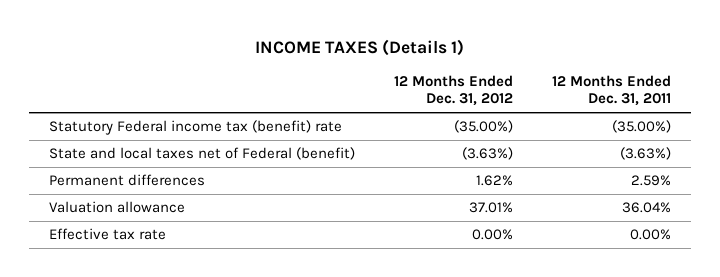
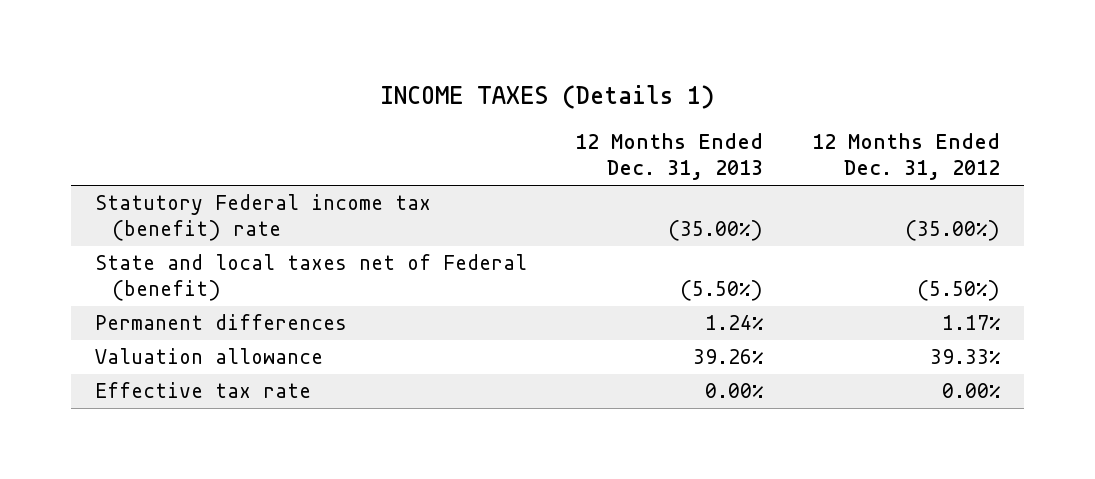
- | 12 Months Ended Dec. 31, 2012 | 12 Months Ended Dec. 31, 2011
+ | 12 Months Ended Dec. 31, 2013 | 12 Months Ended Dec. 31, 2012
- State and local taxes net of Federal (benefit) | (3.63%) | (3.63%)
- Permanent differences | 1.62% | 2.59%
- Valuation allowance | 37.01% | 36.04%
+ State and local taxes net of Federal (benefit) | (5.50%) | (5.50%)
+ Permanent differences | 1.24% | 1.17%
+ Valuation allowance | 39.26% | 39.33%

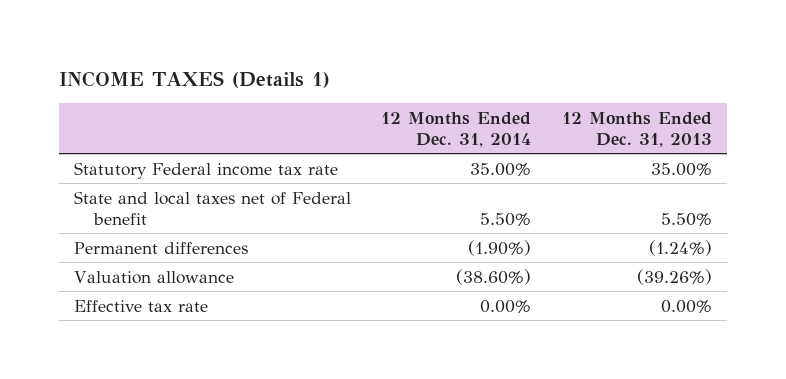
- | 12 Months Ended Dec. 31, 2013 | 12 Months Ended Dec. 31, 2012
+ | 12 Months Ended Dec. 31, 2014 | 12 Months Ended Dec. 31, 2013
- Statutory Federal income tax (benefit) rate | (35.00%) | (35.00%)
- State and local taxes net of Federal (benefit) | (5.50%) | (5.50%)
- Permanent differences | 1.24% | 1.17%
- Valuation allowance | 39.26% | 39.33%
+ Statutory Federal income tax rate | 35.00% | 35.00%
+ State and local taxes net of Federal benefit | 5.50% | 5.50%
+ Permanent differences | (1.90%) | (1.24%)
+ Valuation allowance | (38.60%) | (39.26%)

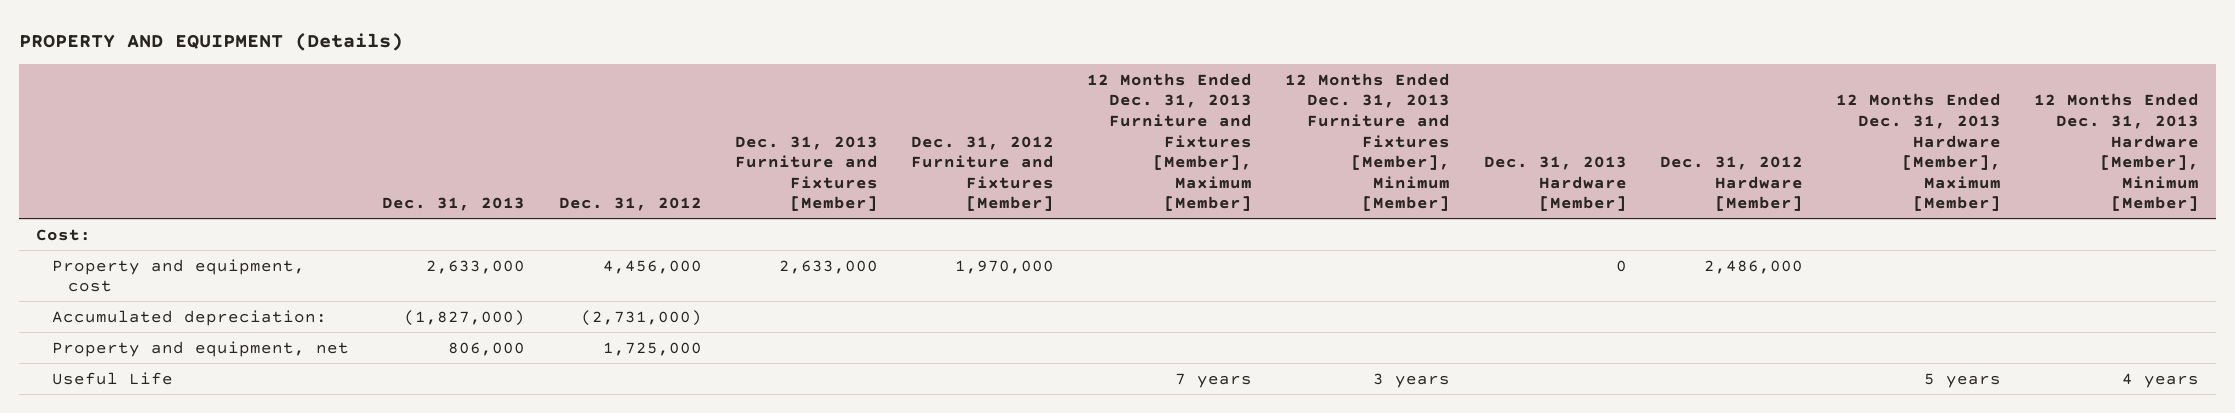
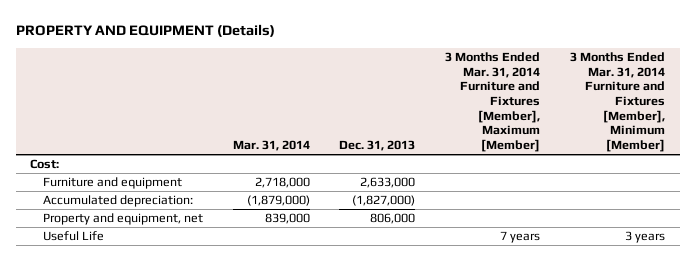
- | Dec. 31, 2013 | Dec. 31, 2012 | Dec. 31, 2013 Furniture and Fixtures [Member] | Dec. 31, 2012 Furniture and Fixtures [Member] | 12 Months Ended Dec. 31, 2013 Furniture and Fixtures [Member], Maximum [Member] | 12 Months Ended Dec. 31, 2013 Furniture and Fixtures [Member], Minimum [Member] | Dec. 31, 2013 Hardware [Member] | Dec. 31, 2012 Hardware [Member] | 12 Months Ended Dec. 31, 2013 Hardware [Member], Maximum [Member] | 12 Months Ended Dec. 31, 2013 Hardware [Member], Minimum [Member]
+ | Mar. 31, 2014 | Dec. 31, 2013 | 3 Months Ended Mar. 31, 2014 Furniture and Fixtures [Member], Maximum [Member] | 3 Months Ended Mar. 31, 2014 Furniture and Fixtures [Member], Minimum [Member]
- Property and equipment, cost | 2,633,000 | 4,456,000 | 2,633,000 | 1,970,000 | | | 0 | 2,486,000 | |
+ Furniture and equipment | 2,718,000 | 2,633,000 | |

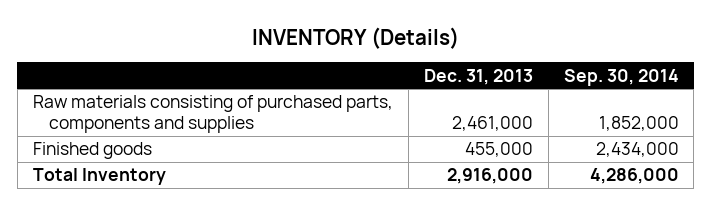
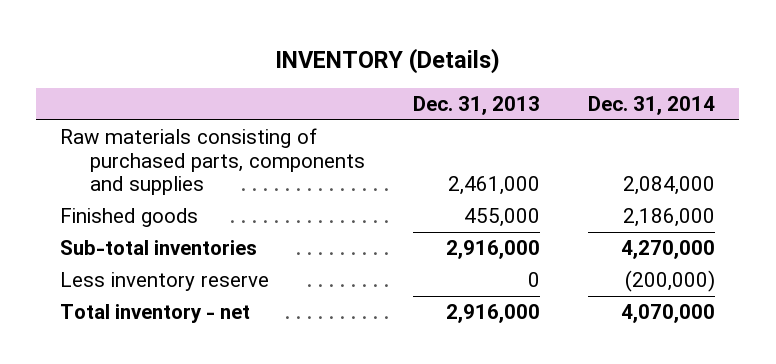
- | Dec. 31, 2013 | Sep. 30, 2014
+ | Dec. 31, 2013 | Dec. 31, 2014
- Total Inventory | 2,916,000 | 4,286,000
+ Sub-total inventories | 2,916,000 | 4,270,000
+ Less inventory reserve | 0 | (200,000)
+ Total inventory - net | 2,916,000 | 4,070,000

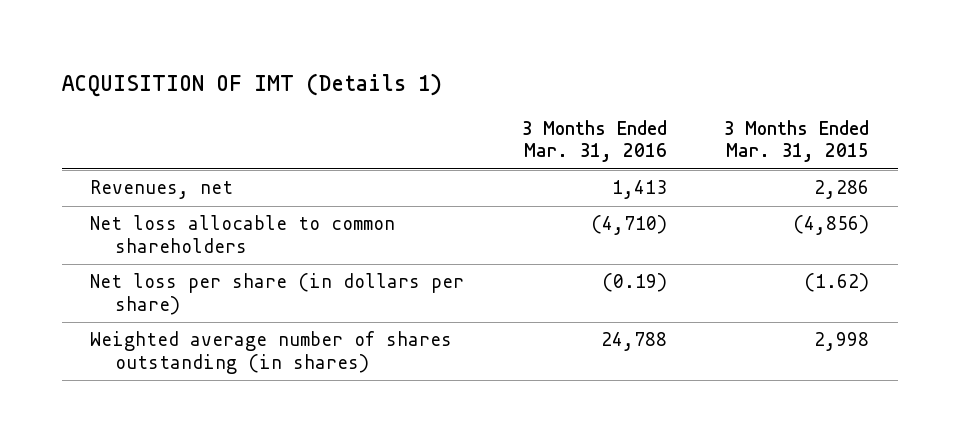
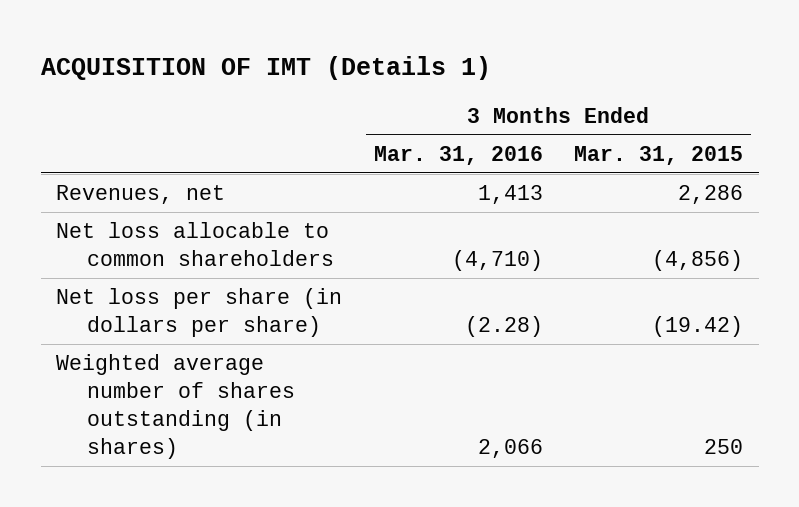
- Net loss per share (in dollars per share) | (0.19) | (1.62)
- Weighted average number of shares outstanding (in shares) | 24,788 | 2,998
+ Net loss per share (in dollars per share) | (2.28) | (19.42)
+ Weighted average number of shares outstanding (in shares) | 2,066 | 250

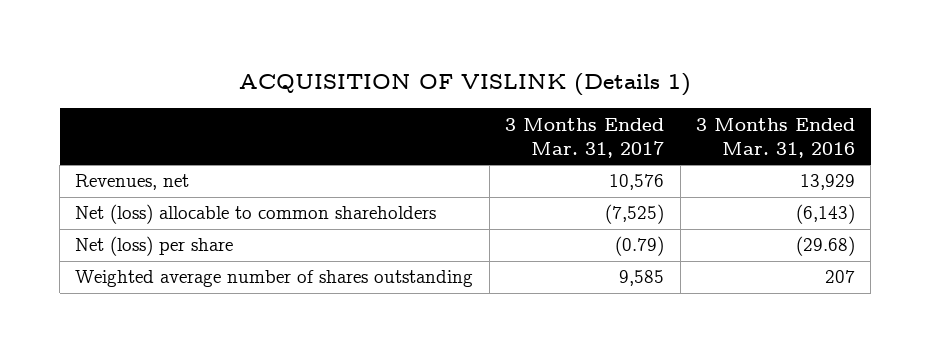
- ACQUISITION OF IMT (Details 1)
+ ACQUISITION OF VISLINK (Details 1)
- | 3 Months Ended Mar. 31, 2016 | 3 Months Ended Mar. 31, 2015
+ | 3 Months Ended Mar. 31, 2017 | 3 Months Ended Mar. 31, 2016
- Revenues, net | 1,413 | 2,286
- Net loss allocable to common shareholders | (4,710) | (4,856)
- Net loss per share (in dollars per share) | (2.28) | (19.42)
- Weighted average number of shares outstanding (in shares) | 2,066 | 250
+ Revenues, net | 10,576 | 13,929
+ Net (loss) allocable to common shareholders | (7,525) | (6,143)
+ Net (loss) per share | (0.79) | (29.68)
+ Weighted average number of shares outstanding | 9,585 | 207

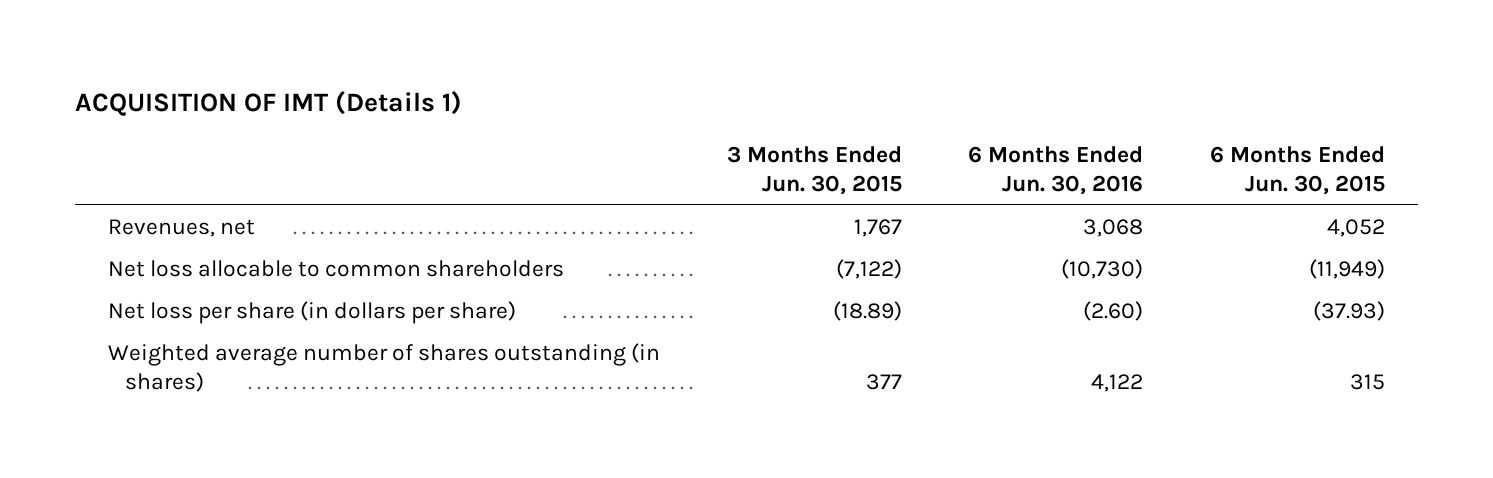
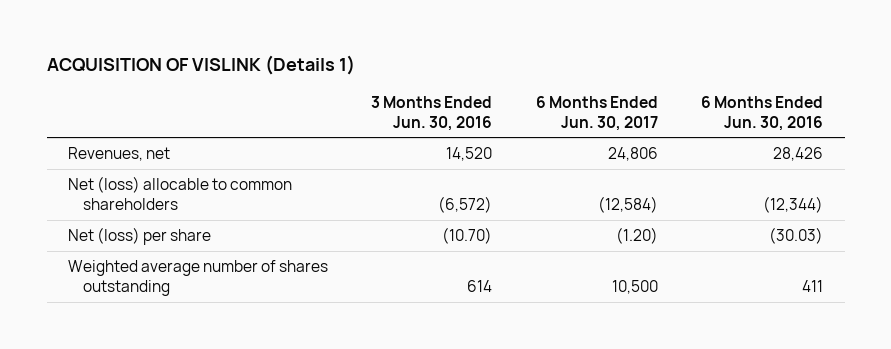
- ACQUISITION OF IMT (Details 1)
+ ACQUISITION OF VISLINK (Details 1)
- | 3 Months Ended Jun. 30, 2015 | 6 Months Ended Jun. 30, 2016 | 6 Months Ended Jun. 30, 2015
+ | 3 Months Ended Jun. 30, 2016 | 6 Months Ended Jun. 30, 2017 | 6 Months Ended Jun. 30, 2016
- Revenues, net | 1,767 | 3,068 | 4,052
- Net loss allocable to common shareholders | (7,122) | (10,730) | (11,949)
- Net loss per share (in dollars per share) | (18.89) | (2.60) | (37.93)
- Weighted average number of shares outstanding (in shares) | 377 | 4,122 | 315
+ Revenues, net | 14,520 | 24,806 | 28,426
+ Net (loss) allocable to common shareholders | (6,572) | (12,584) | (12,344)
+ Net (loss) per share | (10.70) | (1.20) | (30.03)
+ Weighted average number of shares outstanding | 614 | 10,500 | 411

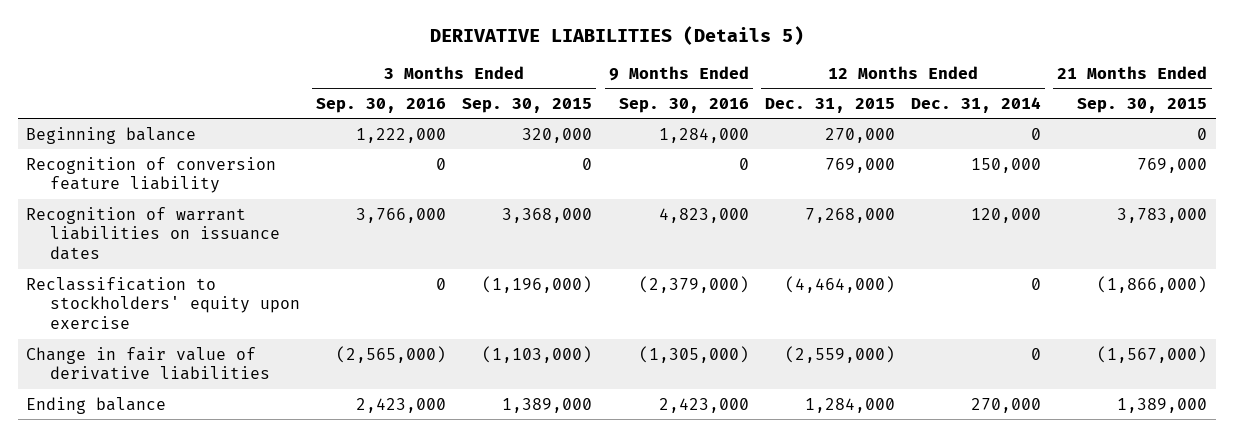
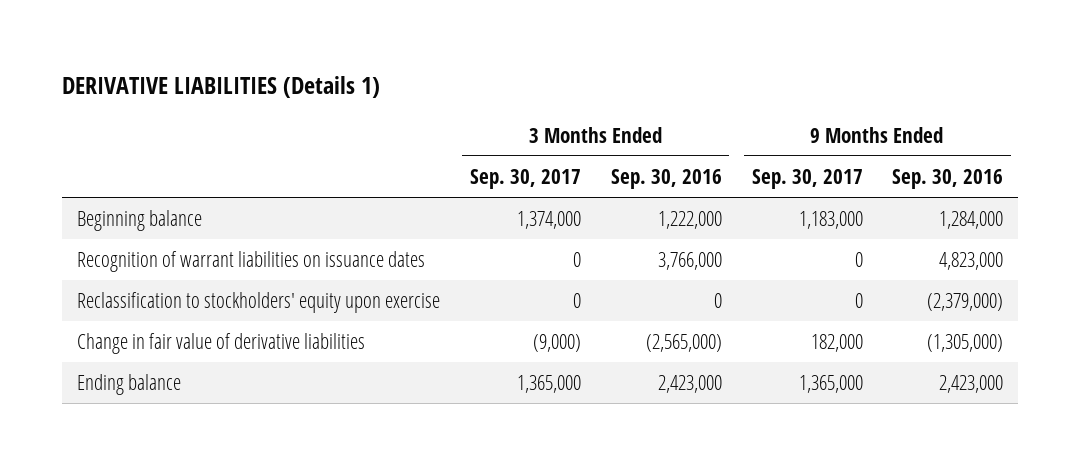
- DERIVATIVE LIABILITIES (Details 5)
+ DERIVATIVE LIABILITIES (Details 1)
- | 3 Months Ended Sep. 30, 2016 | 3 Months Ended Sep. 30, 2015 | 9 Months Ended Sep. 30, 2016 | 12 Months Ended Dec. 31, 2015 | 12 Months Ended Dec. 31, 2014 | 21 Months Ended Sep. 30, 2015
+ | 3 Months Ended Sep. 30, 2017 | 3 Months Ended Sep. 30, 2016 | 9 Months Ended Sep. 30, 2017 | 9 Months Ended Sep. 30, 2016
- Recognition of conversion feature liability | 0 | 0 | 0 | 769,000 | 150,000 | 769,000

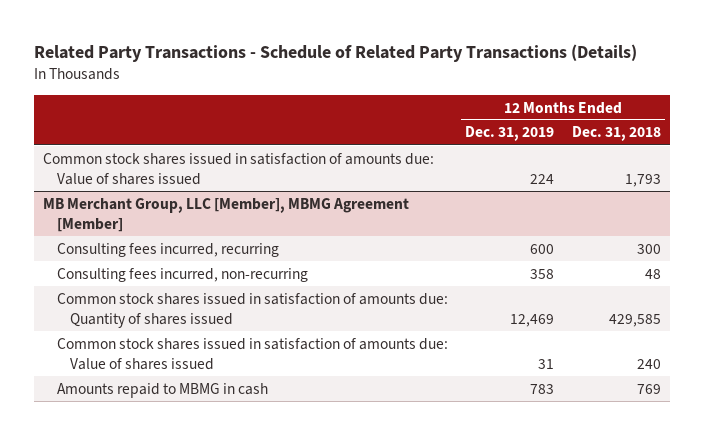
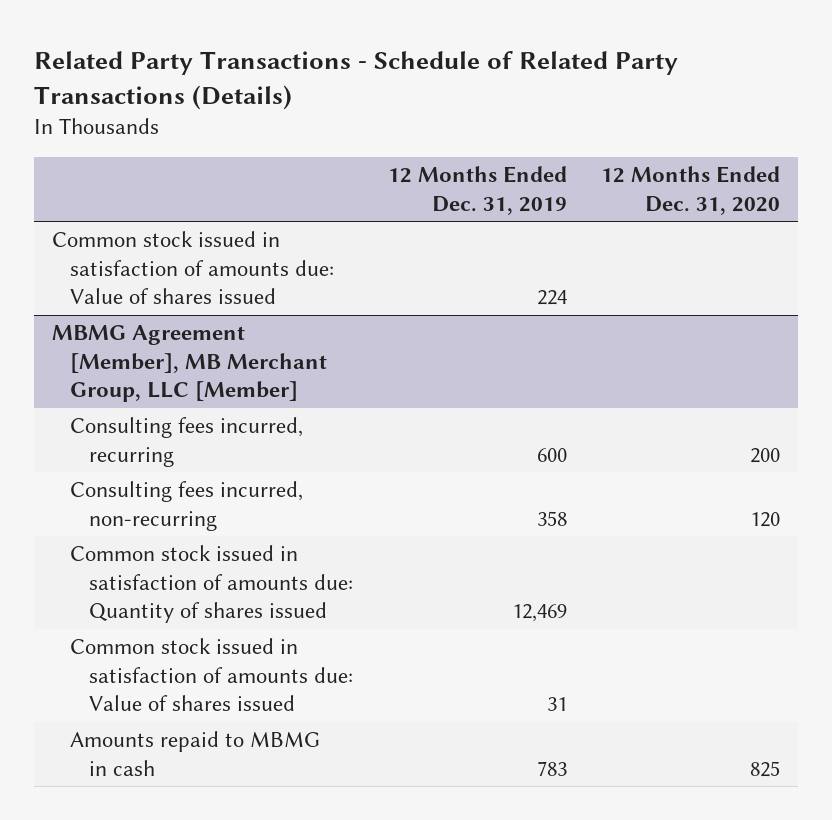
- | 12 Months Ended Dec. 31, 2019 | 12 Months Ended Dec. 31, 2018
+ | 12 Months Ended Dec. 31, 2019 | 12 Months Ended Dec. 31, 2020
- Common stock shares issued in satisfaction of amounts due: Value of shares issued | 224 | 1,793
- MB Merchant Group, LLC [Member], MBMG Agreement [Member]
+ Common stock issued in satisfaction of amounts due: Value of shares issued | 224 |
+ MBMG Agreement [Member], MB Merchant Group, LLC [Member]
- Common stock shares issued in satisfaction of amounts due: Quantity of shares issued | 12,469 | 429,585
- Common stock shares issued in satisfaction of amounts due: Value of shares issued | 31 | 240
+ Common stock issued in satisfaction of amounts due: Quantity of shares issued | 12,469 |
+ Common stock issued in satisfaction of amounts due: Value of shares issued | 31 |

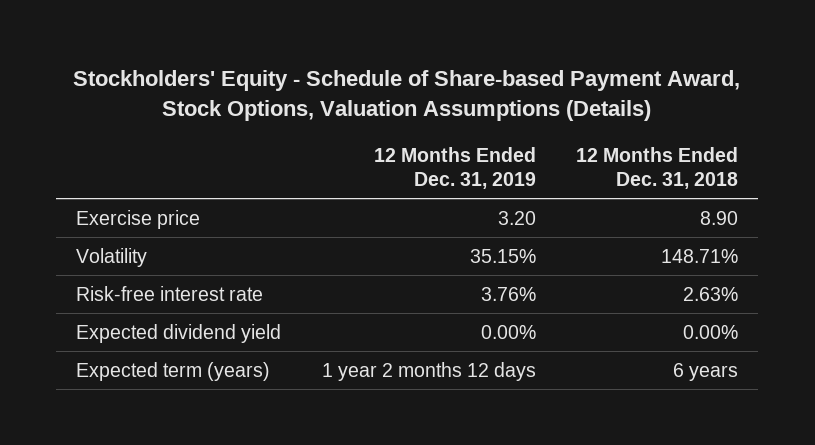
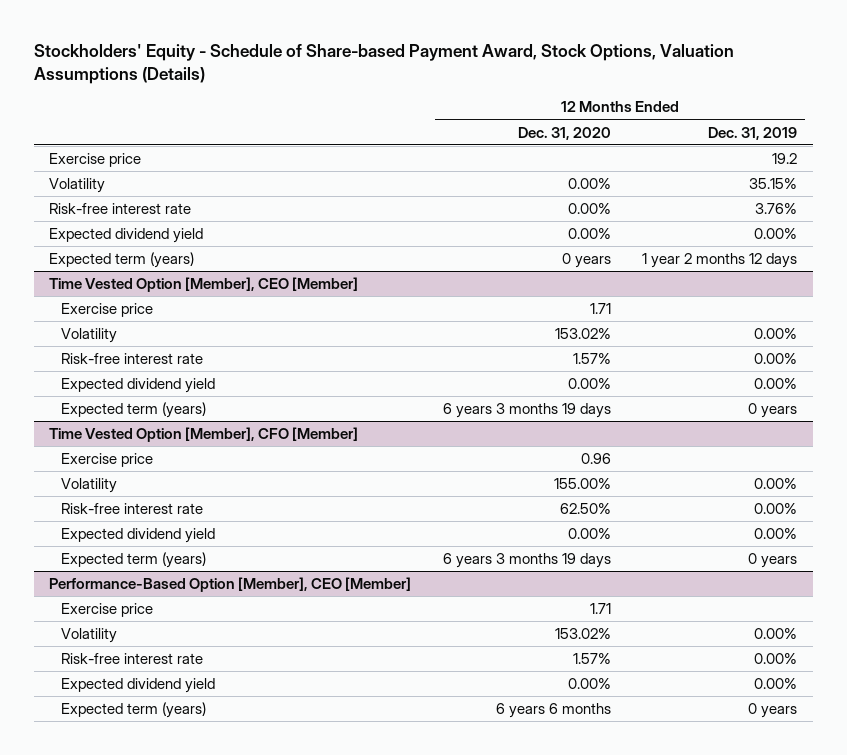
- | 12 Months Ended Dec. 31, 2019 | 12 Months Ended Dec. 31, 2018
+ | 12 Months Ended Dec. 31, 2020 | 12 Months Ended Dec. 31, 2019
- Exercise price | 3.20 | 8.90
+ Exercise price | | 19.2
+ Time Vested Option [Member], CEO [Member]
+ Exercise price | 1.71 |
+ Volatility | 153.02% | 0.00%
+ Risk-free interest rate | 1.57% | 0.00%
+ Expected dividend yield | 0.00% | 0.00%
+ Expected term (years) | 6 years 3 months 19 days | 0 years
+ Time Vested Option [Member], CFO [Member]
+ Exercise price | 0.96 |
+ Volatility | 155.00% | 0.00%
+ Risk-free interest rate | 62.50% | 0.00%
+ Expected dividend yield | 0.00% | 0.00%
+ Expected term (years) | 6 years 3 months 19 days | 0 years
+ Performance-Based Option [Member], CEO [Member]
+ Exercise price | 1.71 |
+ Volatility | 153.02% | 0.00%
+ Risk-free interest rate | 1.57% | 0.00%
+ Expected dividend yield | 0.00% | 0.00%
+ Expected term (years) | 6 years 6 months | 0 years

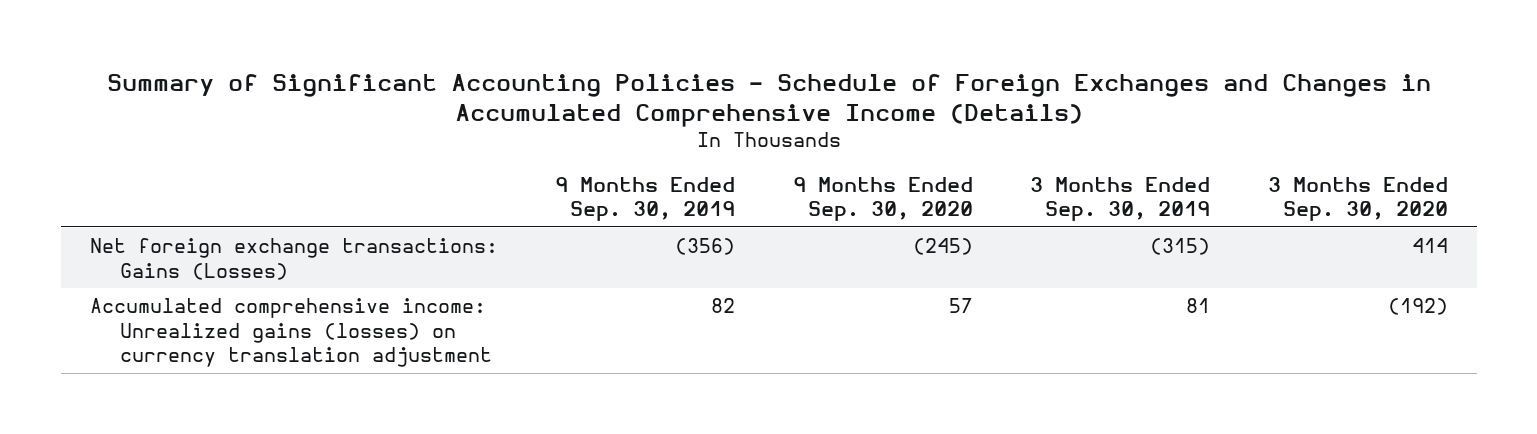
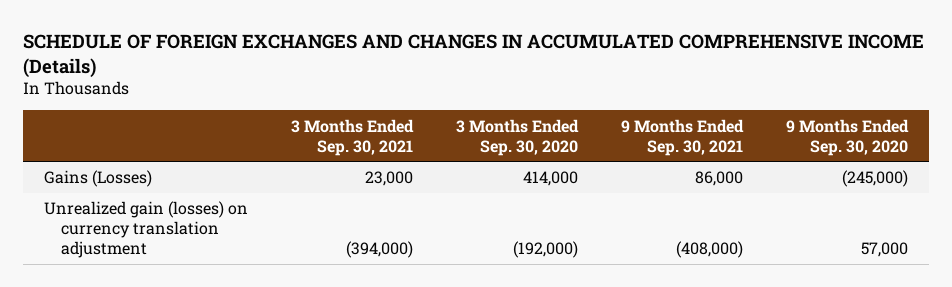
- Summary of Significant Accounting Policies - Schedule of Foreign Exchanges and Changes in Accumulated Comprehensive Income (Details)
+ SCHEDULE OF FOREIGN EXCHANGES AND CHANGES IN ACCUMULATED COMPREHENSIVE INCOME (Details)
- | 9 Months Ended Sep. 30, 2019 | 9 Months Ended Sep. 30, 2020 | 3 Months Ended Sep. 30, 2019 | 3 Months Ended Sep. 30, 2020
+ | 3 Months Ended Sep. 30, 2021 | 3 Months Ended Sep. 30, 2020 | 9 Months Ended Sep. 30, 2021 | 9 Months Ended Sep. 30, 2020
- Net foreign exchange transactions: Gains (Losses) | (356) | (245) | (315) | 414
- Accumulated comprehensive income: Unrealized gains (losses) on currency translation adjustment | 82 | 57 | 81 | (192)
+ Gains (Losses) | 23,000 | 414,000 | 86,000 | (245,000)
+ Unrealized gain (losses) on currency translation adjustment | (394,000) | (192,000) | (408,000) | 57,000

